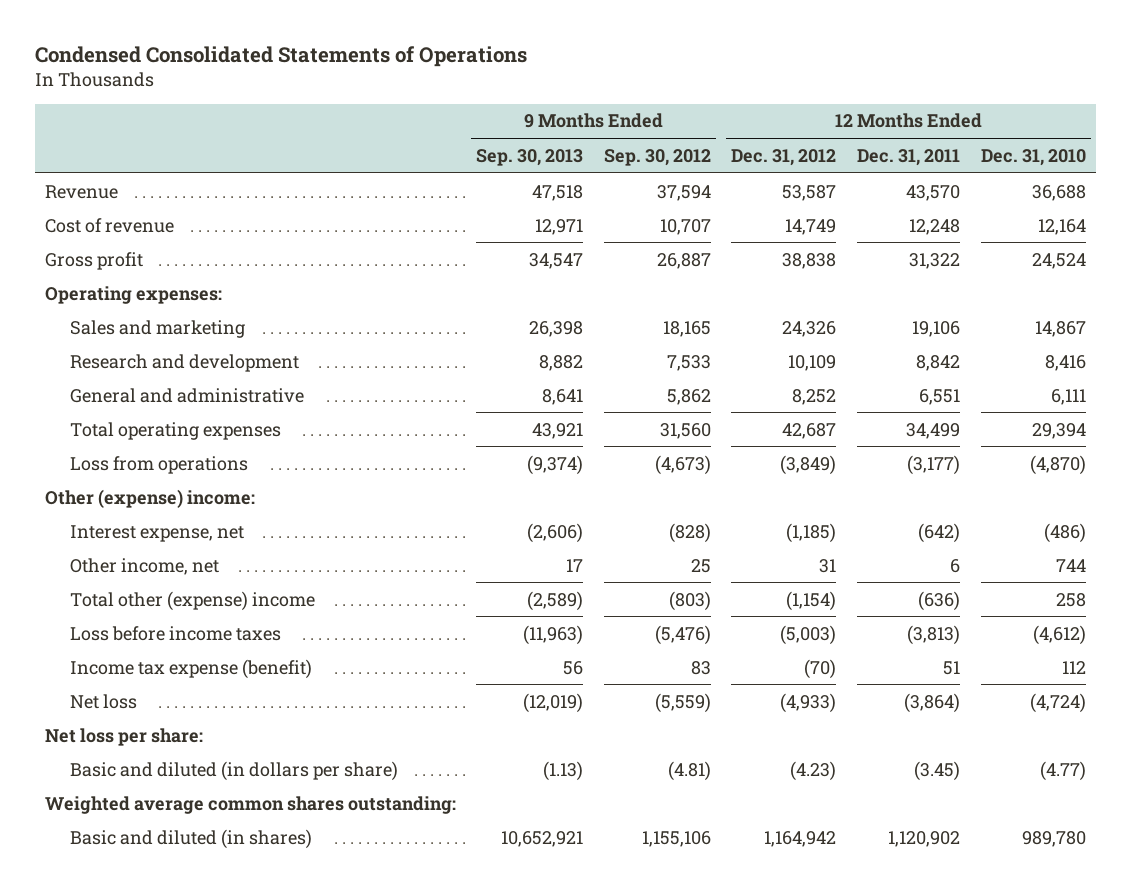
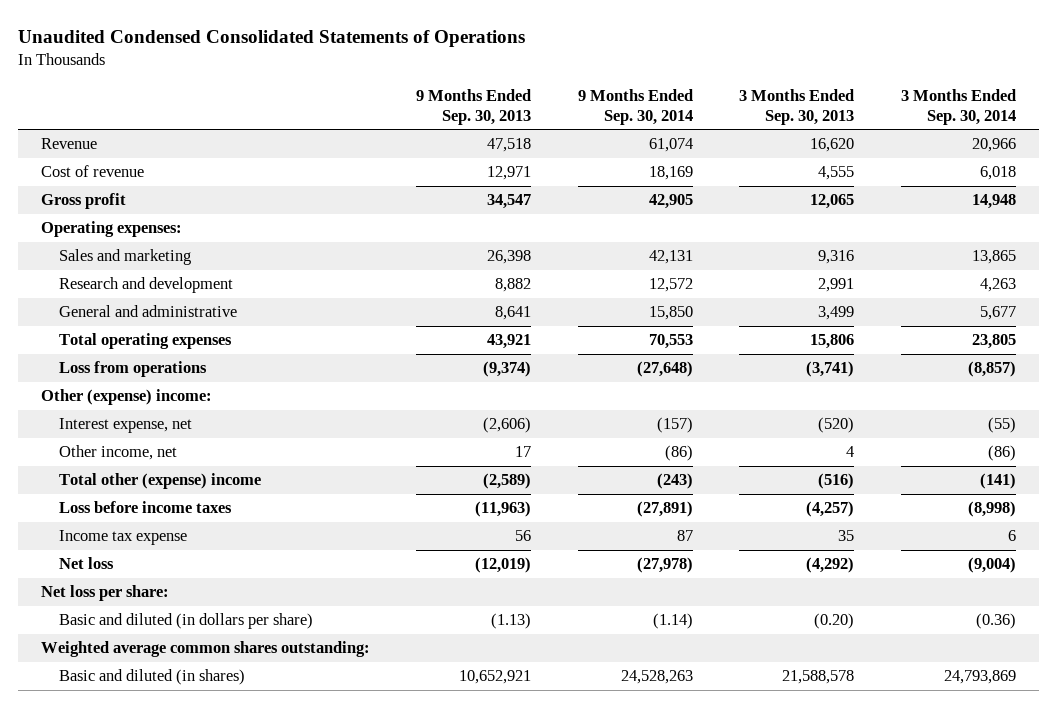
- Condensed Consolidated Statements of Operations
+ Unaudited Condensed Consolidated Statements of Operations
- | 9 Months Ended Sep. 30, 2013 | 9 Months Ended Sep. 30, 2012 | 12 Months Ended Dec. 31, 2012 | 12 Months Ended Dec. 31, 2011 | 12 Months Ended Dec. 31, 2010
+ | 9 Months Ended Sep. 30, 2013 | 9 Months Ended Sep. 30, 2014 | 3 Months Ended Sep. 30, 2013 | 3 Months Ended Sep. 30, 2014
- Income tax expense (benefit) | 56 | 83 | (70) | 51 | 112
+ Income tax expense | 56 | 87 | 35 | 6

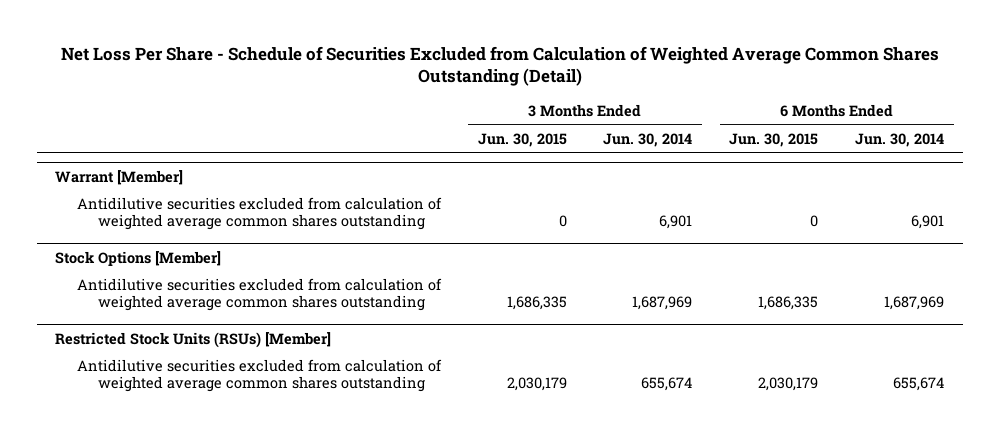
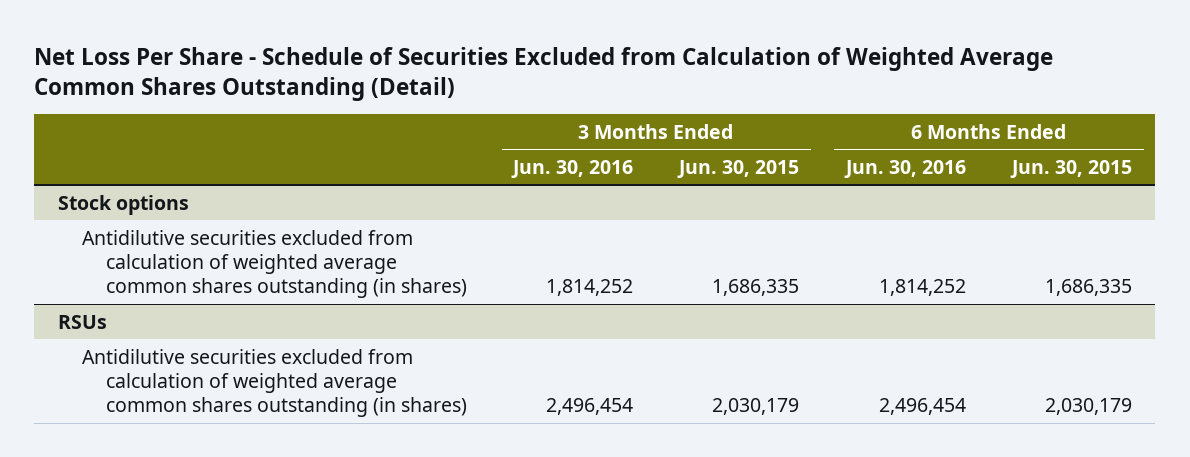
- | 3 Months Ended Jun. 30, 2015 | 3 Months Ended Jun. 30, 2014 | 6 Months Ended Jun. 30, 2015 | 6 Months Ended Jun. 30, 2014
+ | 3 Months Ended Jun. 30, 2016 | 3 Months Ended Jun. 30, 2015 | 6 Months Ended Jun. 30, 2016 | 6 Months Ended Jun. 30, 2015
- Warrant [Member]
- Antidilutive securities excluded from calculation of weighted average common shares outstanding | 0 | 6,901 | 0 | 6,901
- Stock Options [Member]
- Antidilutive securities excluded from calculation of weighted average common shares outstanding | 1,686,335 | 1,687,969 | 1,686,335 | 1,687,969
- Restricted Stock Units (RSUs) [Member]
- Antidilutive securities excluded from calculation of weighted average common shares outstanding | 2,030,179 | 655,674 | 2,030,179 | 655,674
+ Stock options
+ Antidilutive securities excluded from calculation of weighted average common shares outstanding (in shares) | 1,814,252 | 1,686,335 | 1,814,252 | 1,686,335
+ RSUs
+ Antidilutive securities excluded from calculation of weighted average common shares outstanding (in shares) | 2,496,454 | 2,030,179 | 2,496,454 | 2,030,179

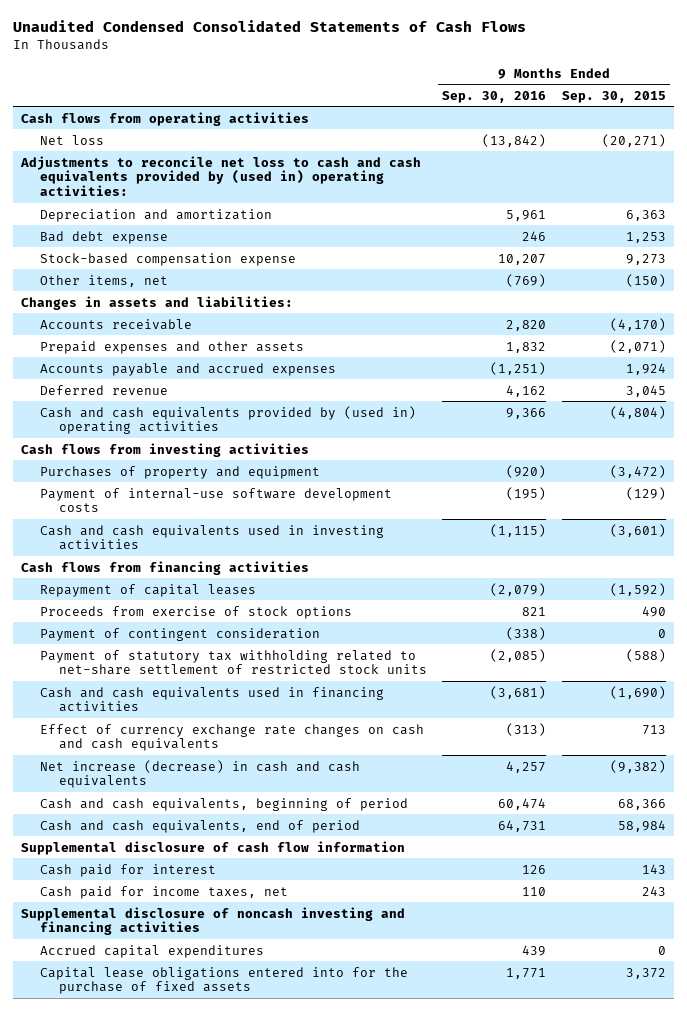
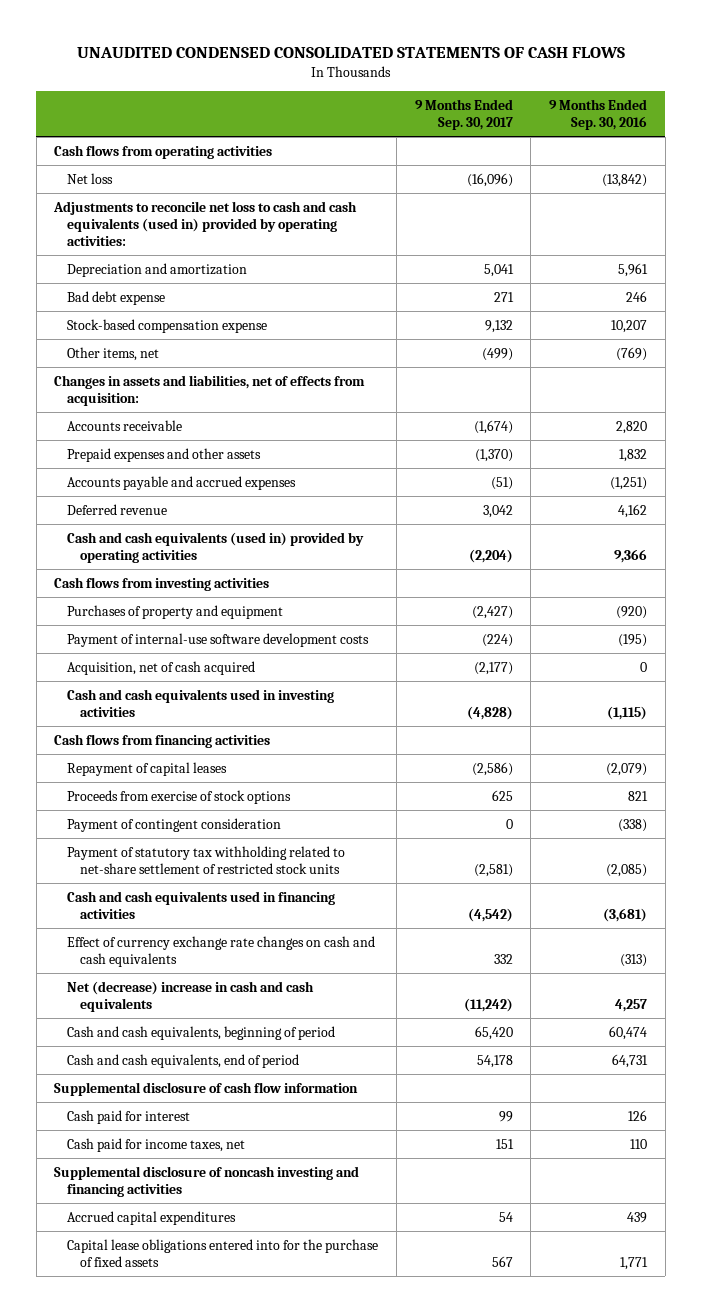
- Unaudited Condensed Consolidated Statements of Cash Flows
+ UNAUDITED CONDENSED CONSOLIDATED STATEMENTS OF CASH FLOWS
- | 9 Months Ended Sep. 30, 2016 | 9 Months Ended Sep. 30, 2015
+ | 9 Months Ended Sep. 30, 2017 | 9 Months Ended Sep. 30, 2016
- Adjustments to reconcile net loss to cash and cash equivalents provided by (used in) operating activities:
+ Adjustments to reconcile net loss to cash and cash equivalents (used in) provided by operating activities:
- Changes in assets and liabilities:
+ Changes in assets and liabilities, net of effects from acquisition:
- Cash and cash equivalents provided by (used in) operating activities | 9,366 | (4,804)
+ Cash and cash equivalents (used in) provided by operating activities | (2,204) | 9,366
+ Acquisition, net of cash acquired | (2,177) | 0
- Net increase (decrease) in cash and cash equivalents | 4,257 | (9,382)
+ Net (decrease) increase in cash and cash equivalents | (11,242) | 4,257

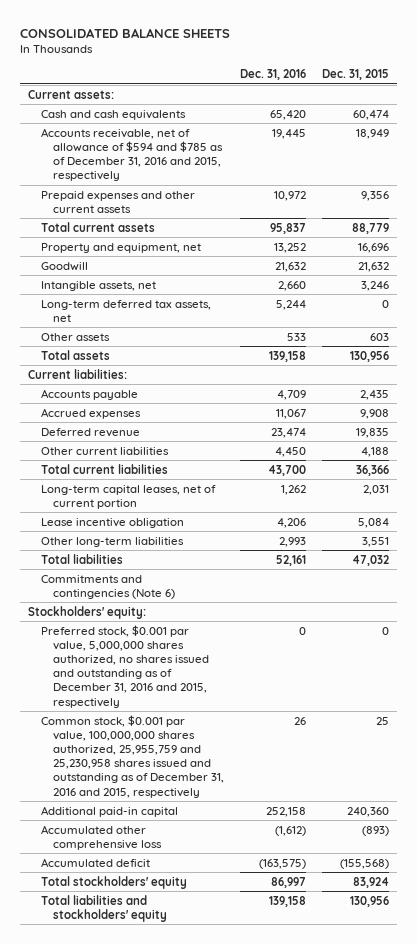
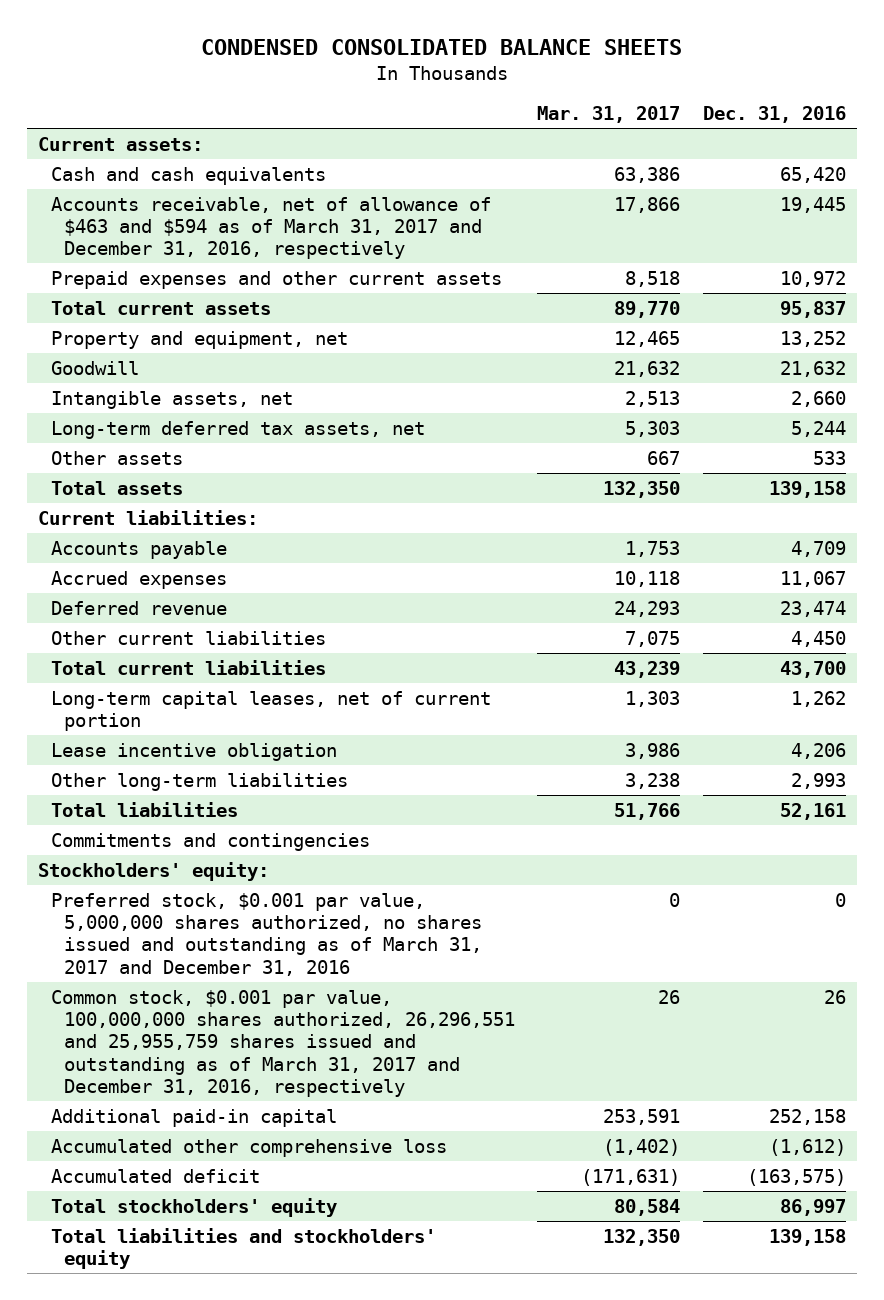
- CONSOLIDATED BALANCE SHEETS
+ CONDENSED CONSOLIDATED BALANCE SHEETS
- | Dec. 31, 2016 | Dec. 31, 2015
+ | Mar. 31, 2017 | Dec. 31, 2016
- Accounts receivable, net of allowance of $594 and $785 as of December 31, 2016 and 2015, respectively | 19,445 | 18,949
+ Accounts receivable, net of allowance of $463 and $594 as of March 31, 2017 and December 31, 2016, respectively | 17,866 | 19,445
- Commitments and contingencies (Note 6)
+ Commitments and contingencies
- Preferred stock, $0.001 par value, 5,000,000 shares authorized, no shares issued and outstanding as of December 31, 2016 and 2015, respectively | 0 | 0
- Common stock, $0.001 par value, 100,000,000 shares authorized, 25,955,759 and 25,230,958 shares issued and outstanding as of December 31, 2016 and 2015, respectively | 26 | 25
+ Preferred stock, $0.001 par value, 5,000,000 shares authorized, no shares issued and outstanding as of March 31, 2017 and December 31, 2016 | 0 | 0
+ Common stock, $0.001 par value, 100,000,000 shares authorized, 26,296,551 and 25,955,759 shares issued and outstanding as of March 31, 2017 and December 31, 2016, respectively | 26 | 26

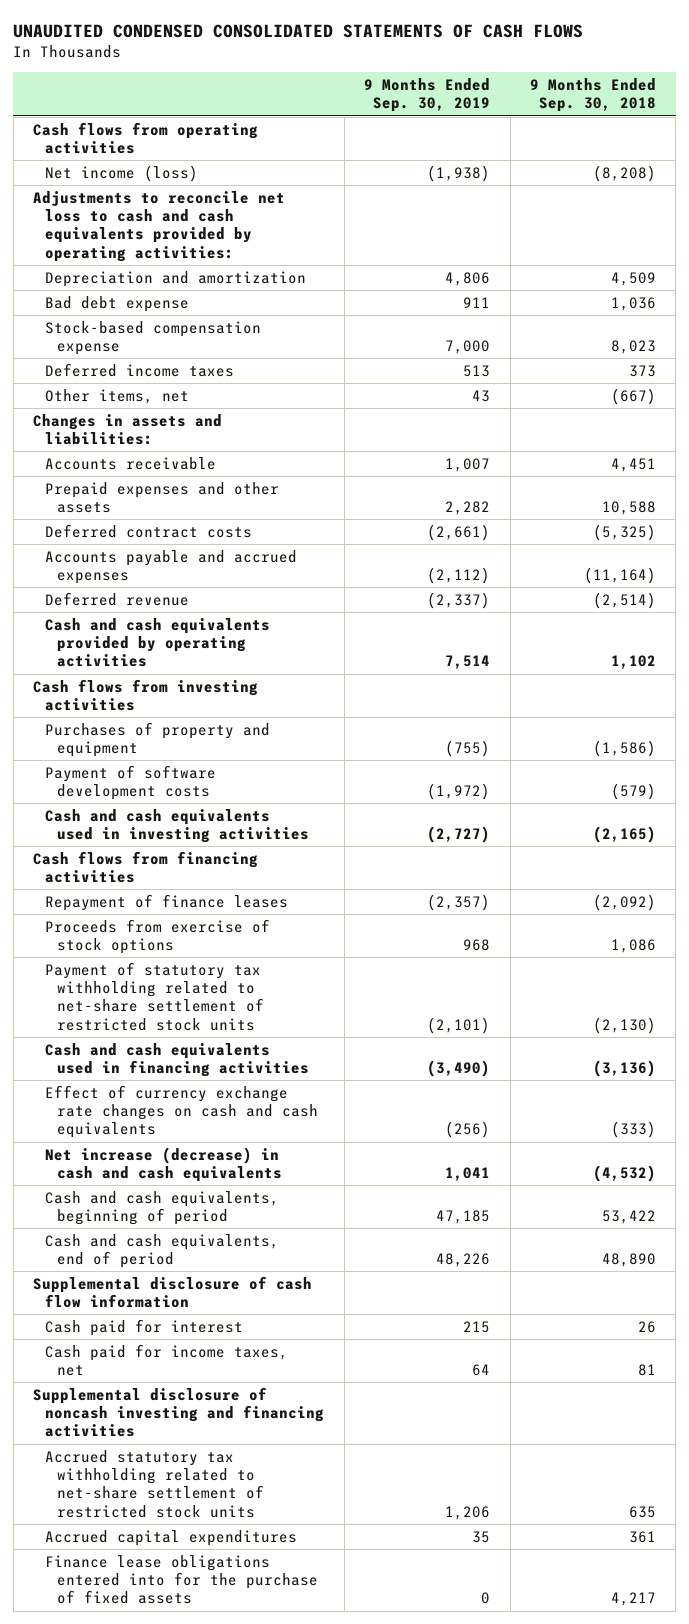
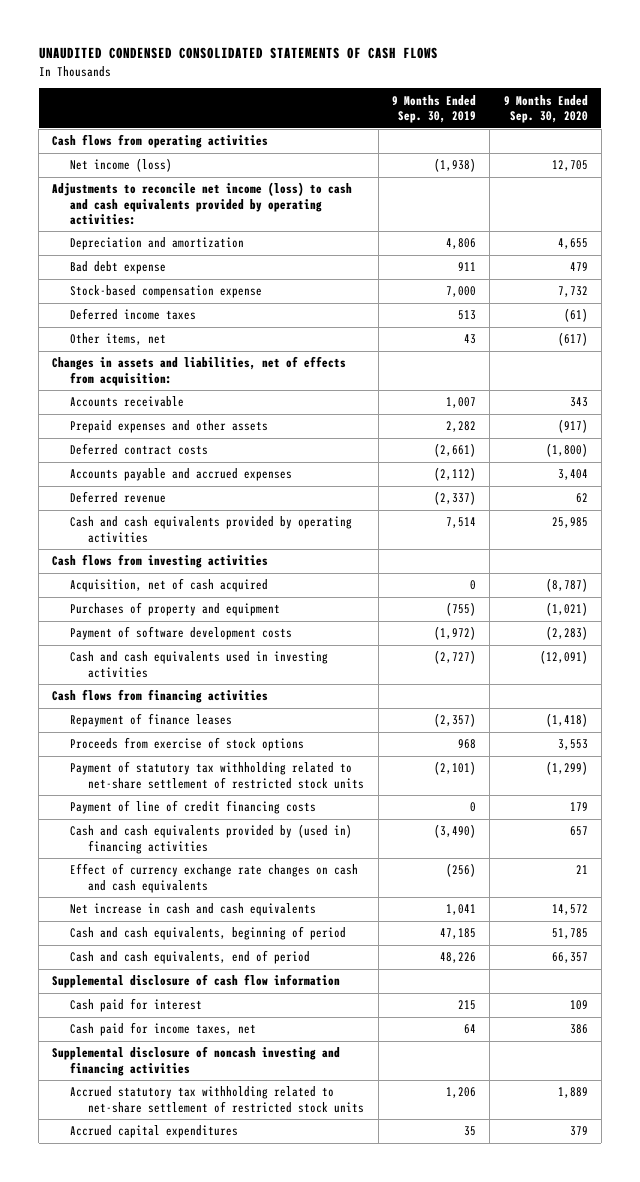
- | 9 Months Ended Sep. 30, 2019 | 9 Months Ended Sep. 30, 2018
+ | 9 Months Ended Sep. 30, 2019 | 9 Months Ended Sep. 30, 2020
- Adjustments to reconcile net loss to cash and cash equivalents provided by operating activities:
+ Adjustments to reconcile net income (loss) to cash and cash equivalents provided by operating activities:
- Changes in assets and liabilities:
+ Changes in assets and liabilities, net of effects from acquisition:
+ Acquisition, net of cash acquired | 0 | (8,787)
- Cash and cash equivalents used in financing activities | (3,490) | (3,136)
+ Payment of line of credit financing costs | 0 | 179
+ Cash and cash equivalents provided by (used in) financing activities | (3,490) | 657
- Net increase (decrease) in cash and cash equivalents | 1,041 | (4,532)
+ Net increase in cash and cash equivalents | 1,041 | 14,572
- Finance lease obligations entered into for the purchase of fixed assets | 0 | 4,217

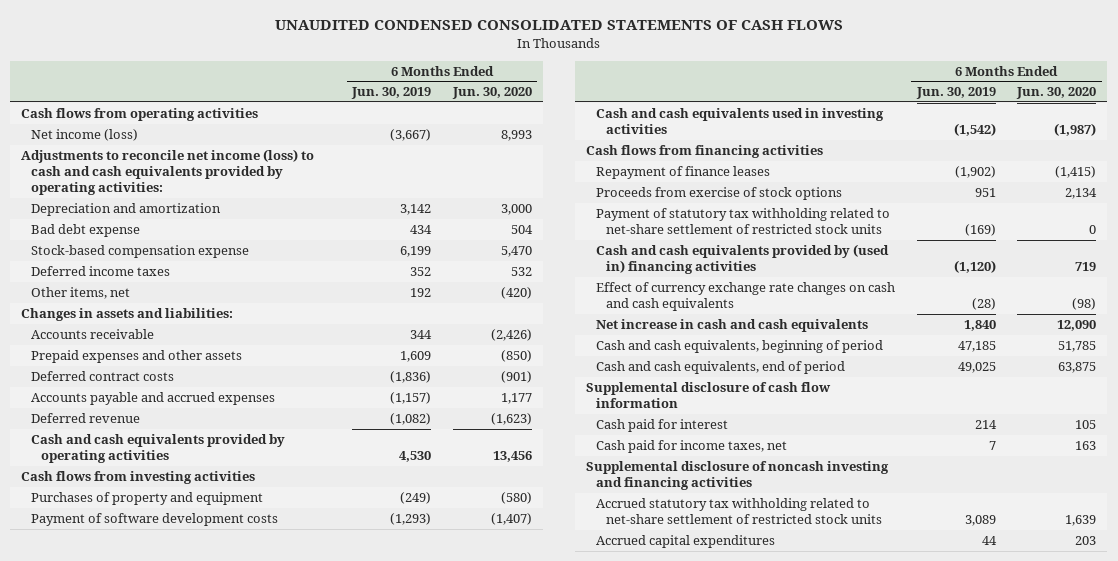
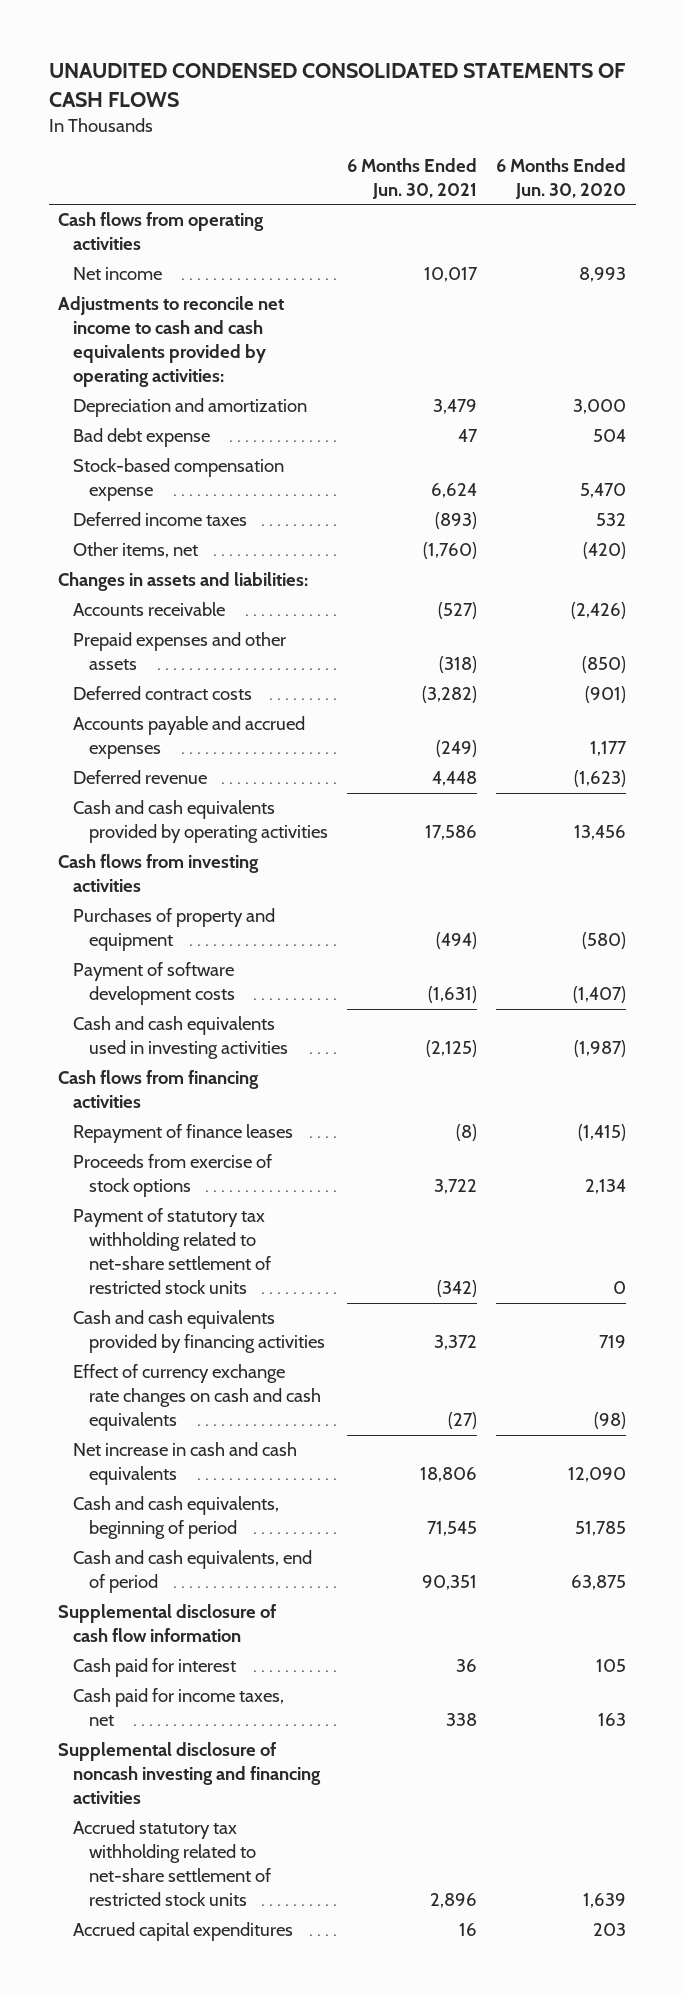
- | 6 Months Ended Jun. 30, 2019 | 6 Months Ended Jun. 30, 2020
+ | 6 Months Ended Jun. 30, 2021 | 6 Months Ended Jun. 30, 2020
- Net income (loss) | (3,667) | 8,993
- Adjustments to reconcile net income (loss) to cash and cash equivalents provided by operating activities:
+ Net income | 10,017 | 8,993
+ Adjustments to reconcile net income to cash and cash equivalents provided by operating activities:
- Cash and cash equivalents provided by (used in) financing activities | (1,120) | 719
+ Cash and cash equivalents provided by financing activities | 3,372 | 719

